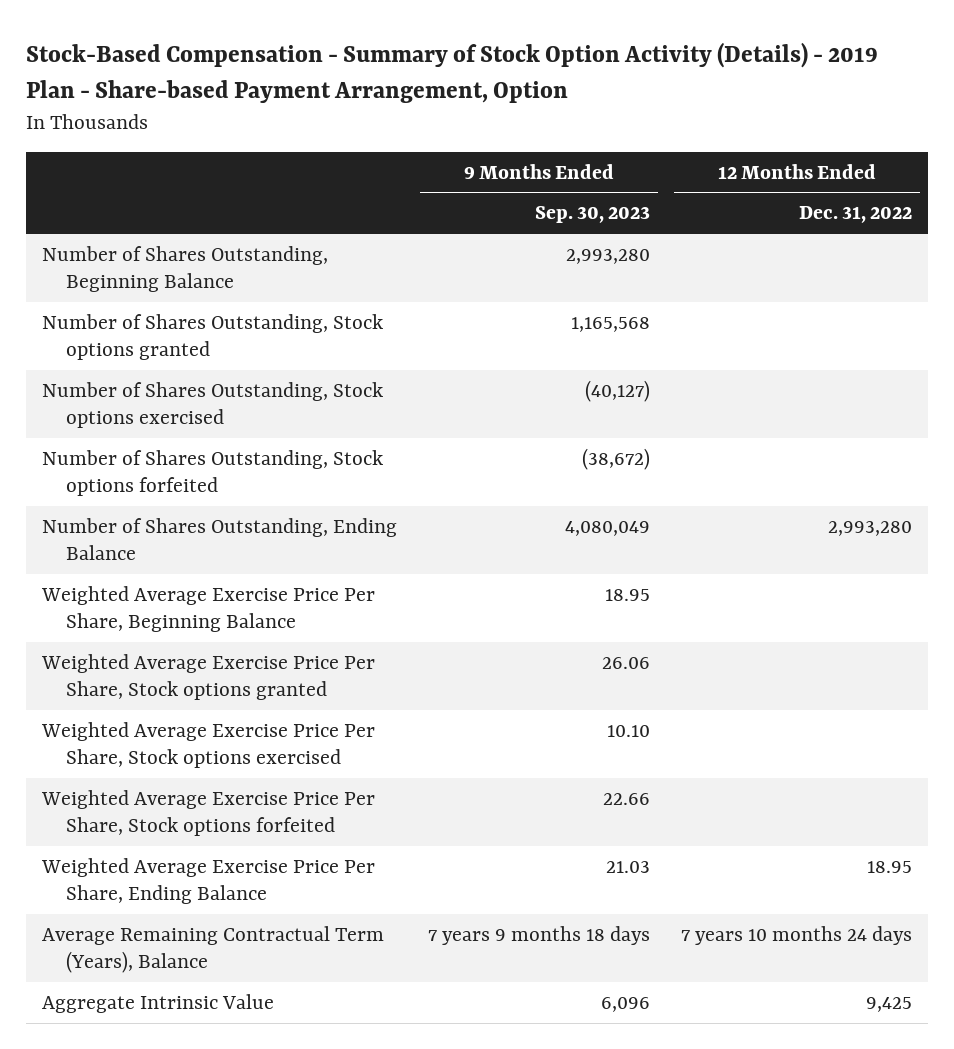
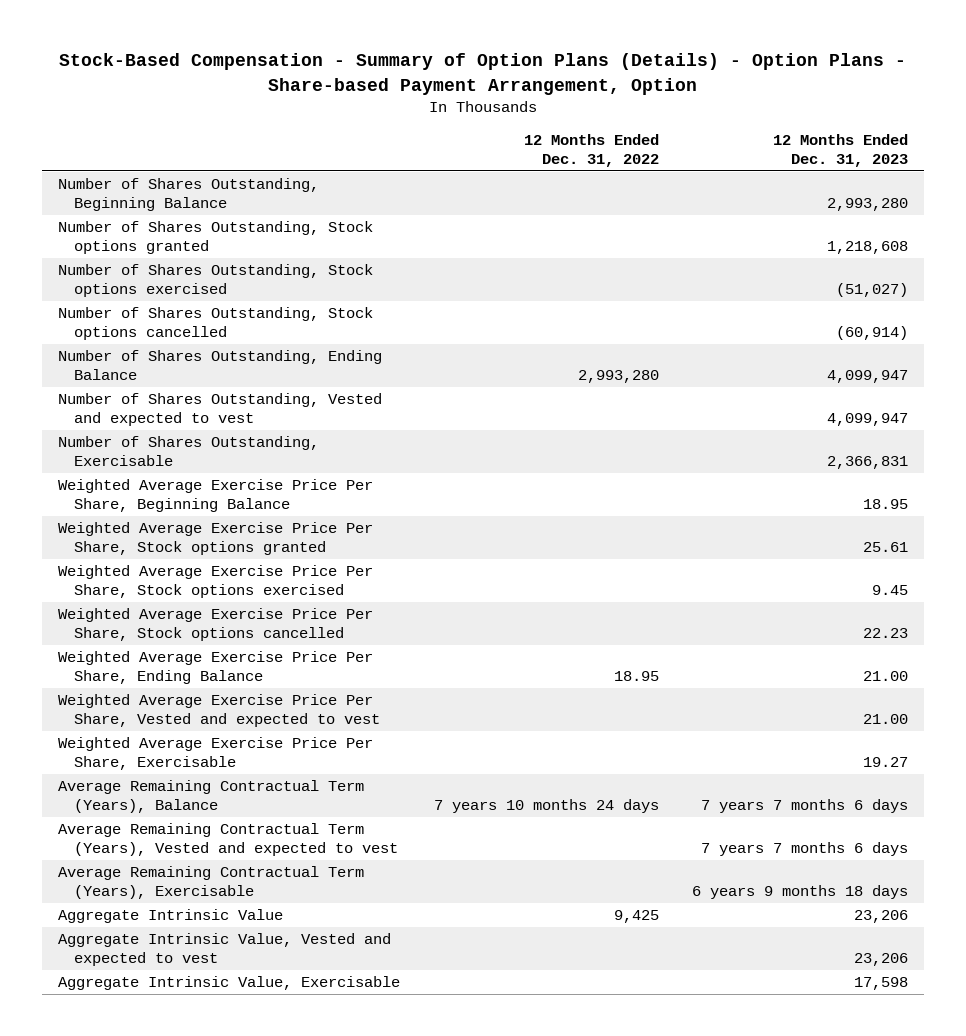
- Stock-Based Compensation - Summary of Stock Option Activity (Details) - 2019 Plan - Share-based Payment Arrangement, Option
+ Stock-Based Compensation - Summary of Option Plans (Details) - Option Plans - Share-based Payment Arrangement, Option
- | 9 Months Ended Sep. 30, 2023 | 12 Months Ended Dec. 31, 2022
+ | 12 Months Ended Dec. 31, 2022 | 12 Months Ended Dec. 31, 2023
- Number of Shares Outstanding, Stock options forfeited | (38,672) |
+ Number of Shares Outstanding, Stock options cancelled | | (60,914)
+ Number of Shares Outstanding, Vested and expected to vest | | 4,099,947
+ Number of Shares Outstanding, Exercisable | | 2,366,831
- Weighted Average Exercise Price Per Share, Stock options forfeited | 22.66 |
+ Weighted Average Exercise Price Per Share, Stock options cancelled | | 22.23
+ Weighted Average Exercise Price Per Share, Vested and expected to vest | | 21.00
+ Weighted Average Exercise Price Per Share, Exercisable | | 19.27
+ Average Remaining Contractual Term (Years), Vested and expected to vest | | 7 years 7 months 6 days
+ Average Remaining Contractual Term (Years), Exercisable | | 6 years 9 months 18 days
+ Aggregate Intrinsic Value, Vested and expected to vest | | 23,206
+ Aggregate Intrinsic Value, Exercisable | | 17,598

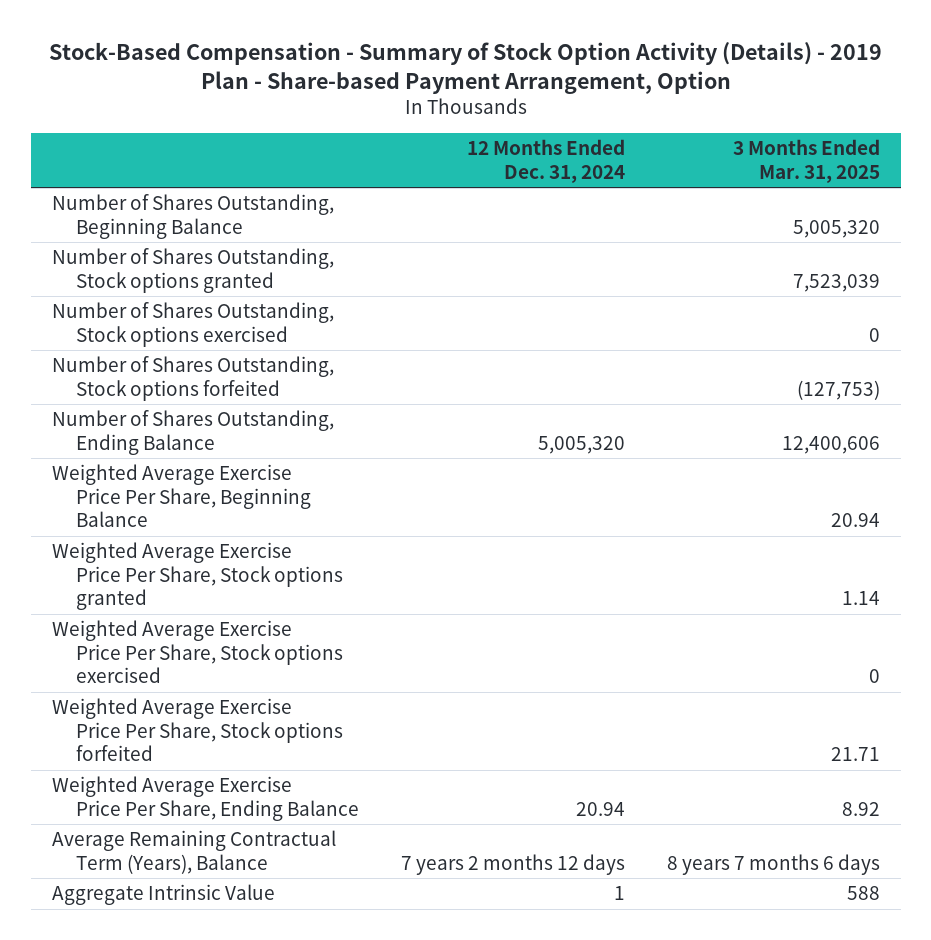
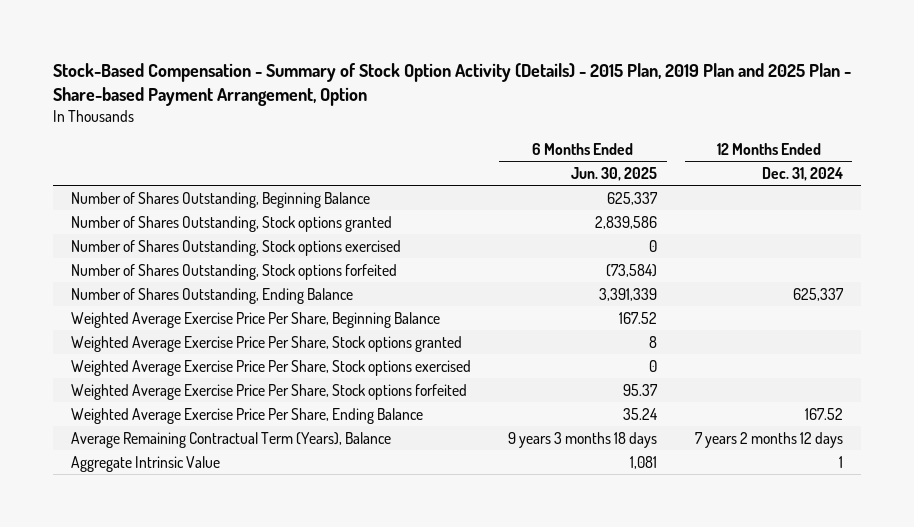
- Stock-Based Compensation - Summary of Stock Option Activity (Details) - 2019 Plan - Share-based Payment Arrangement, Option
+ Stock-Based Compensation - Summary of Stock Option Activity (Details) - 2015 Plan, 2019 Plan and 2025 Plan - Share-based Payment Arrangement, Option
- | 12 Months Ended Dec. 31, 2024 | 3 Months Ended Mar. 31, 2025
+ | 6 Months Ended Jun. 30, 2025 | 12 Months Ended Dec. 31, 2024
- Number of Shares Outstanding, Ending Balance | 5,005,320 | 12,400,606
+ Number of Shares Outstanding, Ending Balance | 3,391,339 | 625,337
- Weighted Average Exercise Price Per Share, Ending Balance | 20.94 | 8.92
+ Weighted Average Exercise Price Per Share, Ending Balance | 35.24 | 167.52

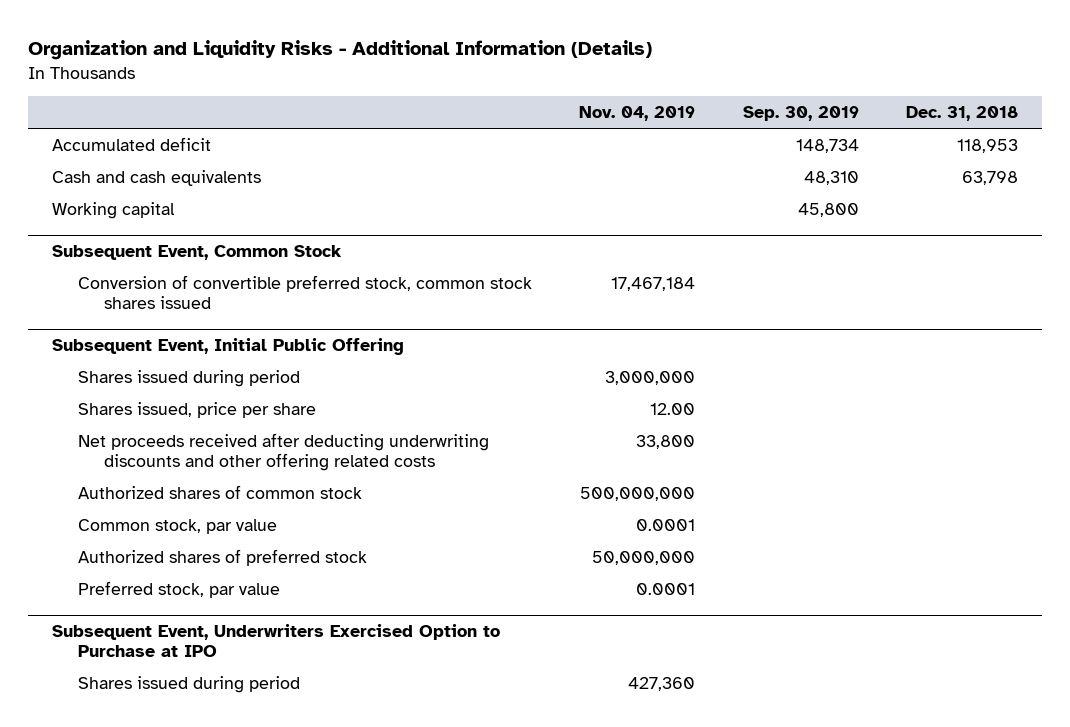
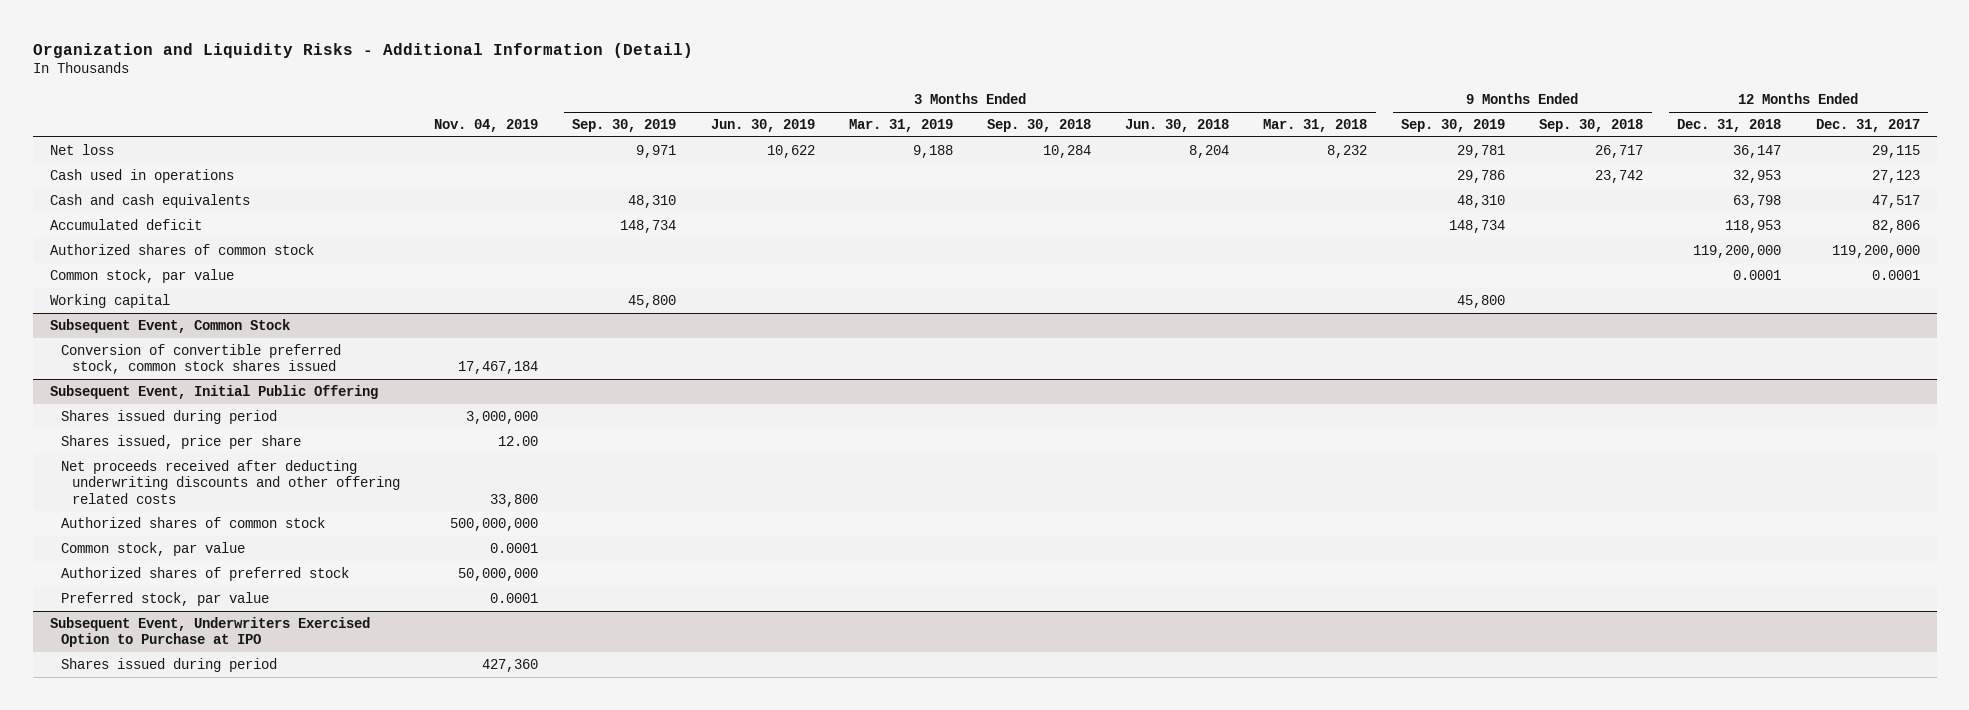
- Organization and Liquidity Risks - Additional Information (Details)
+ Organization and Liquidity Risks - Additional Information (Detail)
- | Nov. 04, 2019 | Sep. 30, 2019 | Dec. 31, 2018
+ | Nov. 04, 2019 | 3 Months Ended Sep. 30, 2019 | 3 Months Ended Jun. 30, 2019 | 3 Months Ended Mar. 31, 2019 | 3 Months Ended Sep. 30, 2018 | 3 Months Ended Jun. 30, 2018 | 3 Months Ended Mar. 31, 2018 | 9 Months Ended Sep. 30, 2019 | 9 Months Ended Sep. 30, 2018 | 12 Months Ended Dec. 31, 2018 | 12 Months Ended Dec. 31, 2017
+ Net loss | | 9,971 | 10,622 | 9,188 | 10,284 | 8,204 | 8,232 | 29,781 | 26,717 | 36,147 | 29,115
+ Cash used in operations | | | | | | | | 29,786 | 23,742 | 32,953 | 27,123
moved down: Accumulated deficit | | 148,734 | | | | | | 148,734 | | 118,953 | 82,806
+ Authorized shares of common stock | | | | | | | | | | 119,200,000 | 119,200,000
+ Common stock, par value | | | | | | | | | | 0.0001 | 0.0001

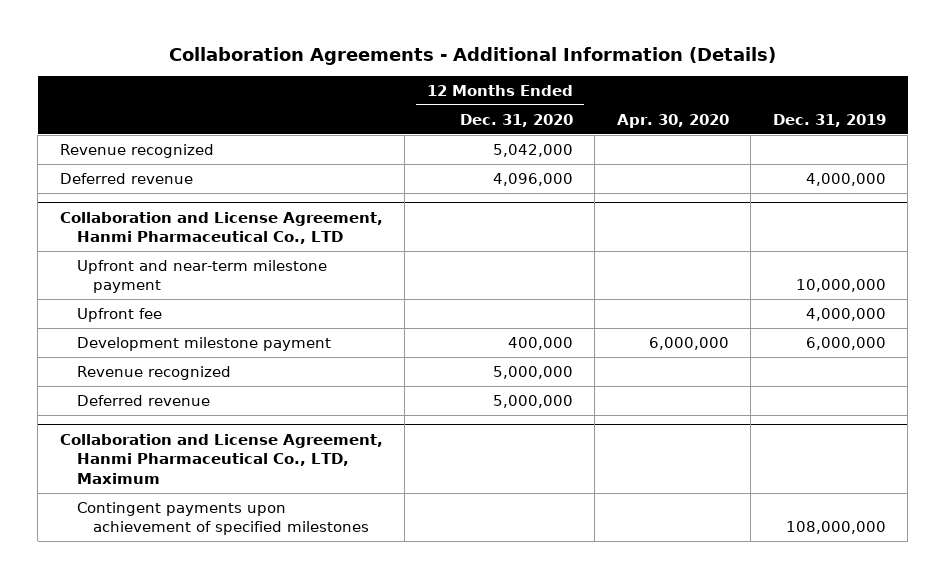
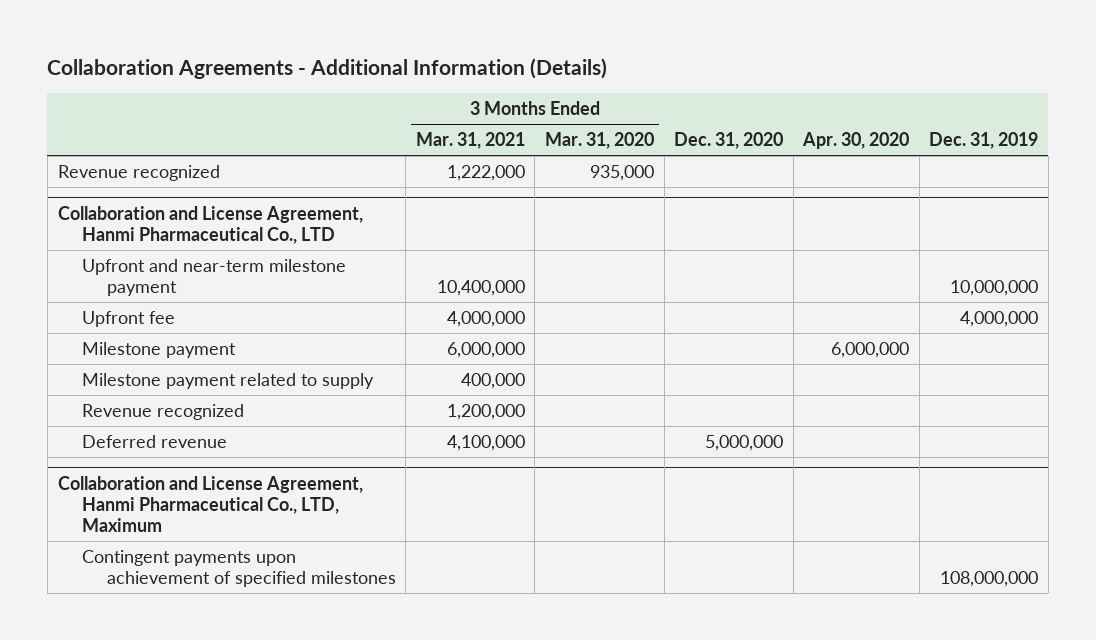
- | 12 Months Ended Dec. 31, 2020 | Apr. 30, 2020 | Dec. 31, 2019
+ | 3 Months Ended Mar. 31, 2021 | 3 Months Ended Mar. 31, 2020 | Dec. 31, 2020 | Apr. 30, 2020 | Dec. 31, 2019
- Deferred revenue | 4,096,000 | | 4,000,000
@ Collaboration and License Agreement, Hanmi Pharmaceutical Co., LTD
- Development milestone payment | 400,000 | 6,000,000 | 6,000,000
+ Milestone payment | 6,000,000 | | | 6,000,000 |
+ Milestone payment related to supply | 400,000 | | | |

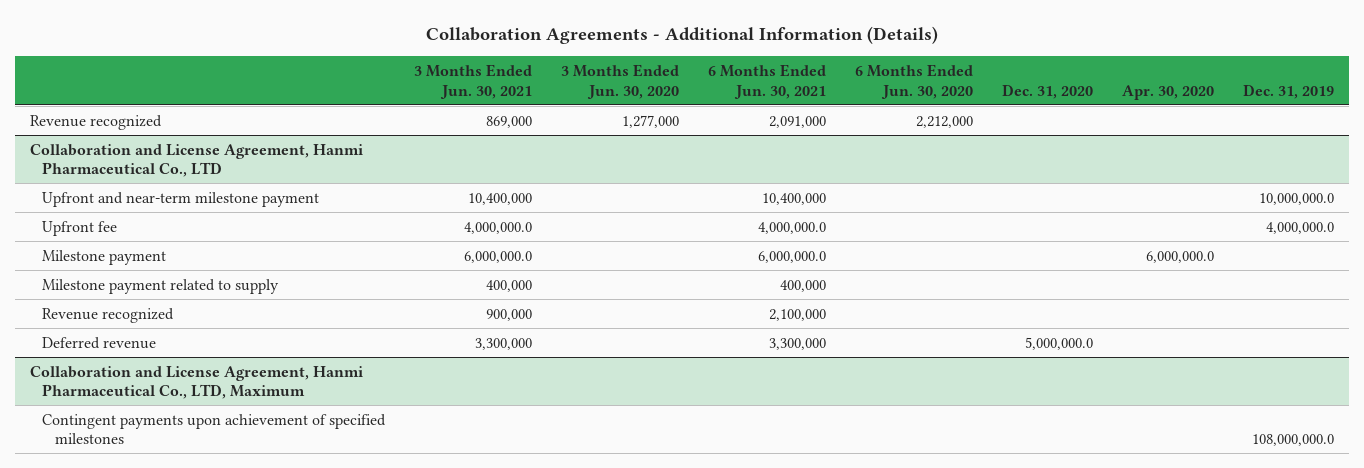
- | 3 Months Ended Mar. 31, 2021 | 3 Months Ended Mar. 31, 2020 | Dec. 31, 2020 | Apr. 30, 2020 | Dec. 31, 2019
+ | 3 Months Ended Jun. 30, 2021 | 3 Months Ended Jun. 30, 2020 | 6 Months Ended Jun. 30, 2021 | 6 Months Ended Jun. 30, 2020 | Dec. 31, 2020 | Apr. 30, 2020 | Dec. 31, 2019
@ Collaboration and License Agreement, Hanmi Pharmaceutical Co., LTD
- Upfront and near-term milestone payment | 10,400,000 | | | | 10,000,000
- Upfront fee | 4,000,000 | | | | 4,000,000
- Milestone payment | 6,000,000 | | | 6,000,000 |
+ Upfront and near-term milestone payment | 10,400,000 | | 10,400,000 | | | | 10,000,000.0
+ Upfront fee | 4,000,000.0 | | 4,000,000.0 | | | | 4,000,000.0
+ Milestone payment | 6,000,000.0 | | 6,000,000.0 | | | 6,000,000.0 |
- Deferred revenue | 4,100,000 | | 5,000,000 | |
+ Deferred revenue | 3,300,000 | | 3,300,000 | | 5,000,000.0 | |
@ Collaboration and License Agreement, Hanmi Pharmaceutical Co., LTD, Maximum
- Contingent payments upon achievement of specified milestones | | | | | 108,000,000
+ Contingent payments upon achievement of specified milestones | | | | | | | 108,000,000.0

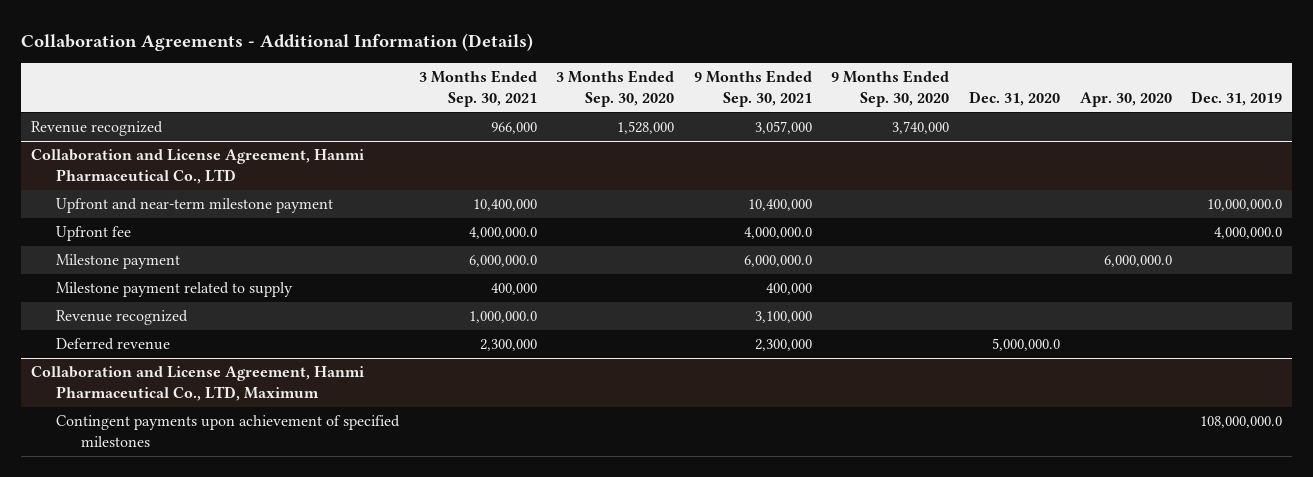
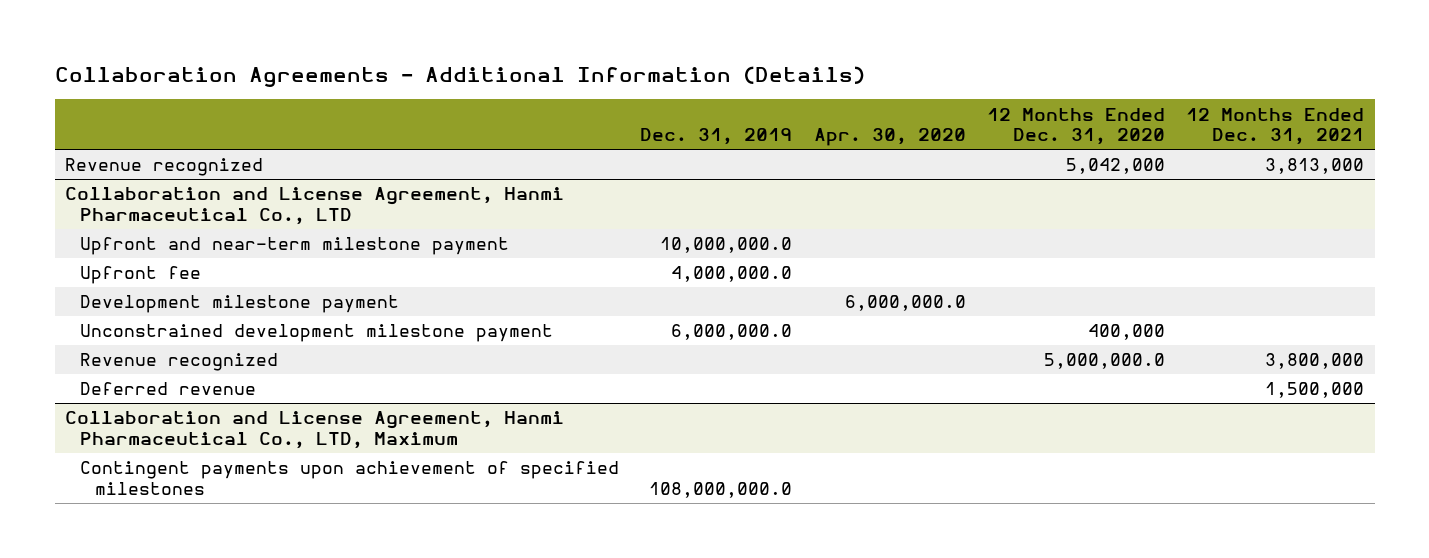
- | 3 Months Ended Sep. 30, 2021 | 3 Months Ended Sep. 30, 2020 | 9 Months Ended Sep. 30, 2021 | 9 Months Ended Sep. 30, 2020 | Dec. 31, 2020 | Apr. 30, 2020 | Dec. 31, 2019
+ | Dec. 31, 2019 | Apr. 30, 2020 | 12 Months Ended Dec. 31, 2020 | 12 Months Ended Dec. 31, 2021
@ Collaboration and License Agreement, Hanmi Pharmaceutical Co., LTD
- Milestone payment | 6,000,000.0 | | 6,000,000.0 | | | 6,000,000.0 |
- Milestone payment related to supply | 400,000 | | 400,000 | | | |
+ Development milestone payment | | 6,000,000.0 | |
+ Unconstrained development milestone payment | 6,000,000.0 | | 400,000 |

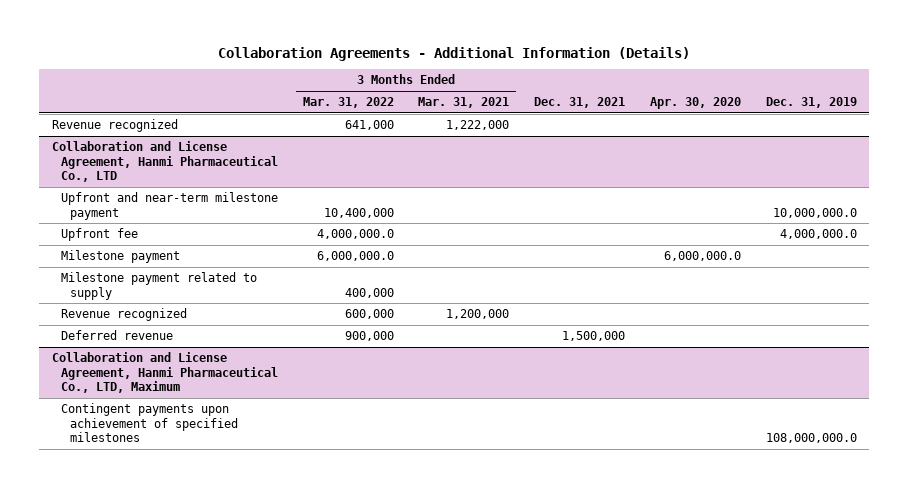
- | Dec. 31, 2019 | Apr. 30, 2020 | 12 Months Ended Dec. 31, 2020 | 12 Months Ended Dec. 31, 2021
+ | 3 Months Ended Mar. 31, 2022 | 3 Months Ended Mar. 31, 2021 | Dec. 31, 2021 | Apr. 30, 2020 | Dec. 31, 2019
@ Collaboration and License Agreement, Hanmi Pharmaceutical Co., LTD
- Development milestone payment | | 6,000,000.0 | |
- Unconstrained development milestone payment | 6,000,000.0 | | 400,000 |
+ Milestone payment | 6,000,000.0 | | | 6,000,000.0 |
+ Milestone payment related to supply | 400,000 | | | |

